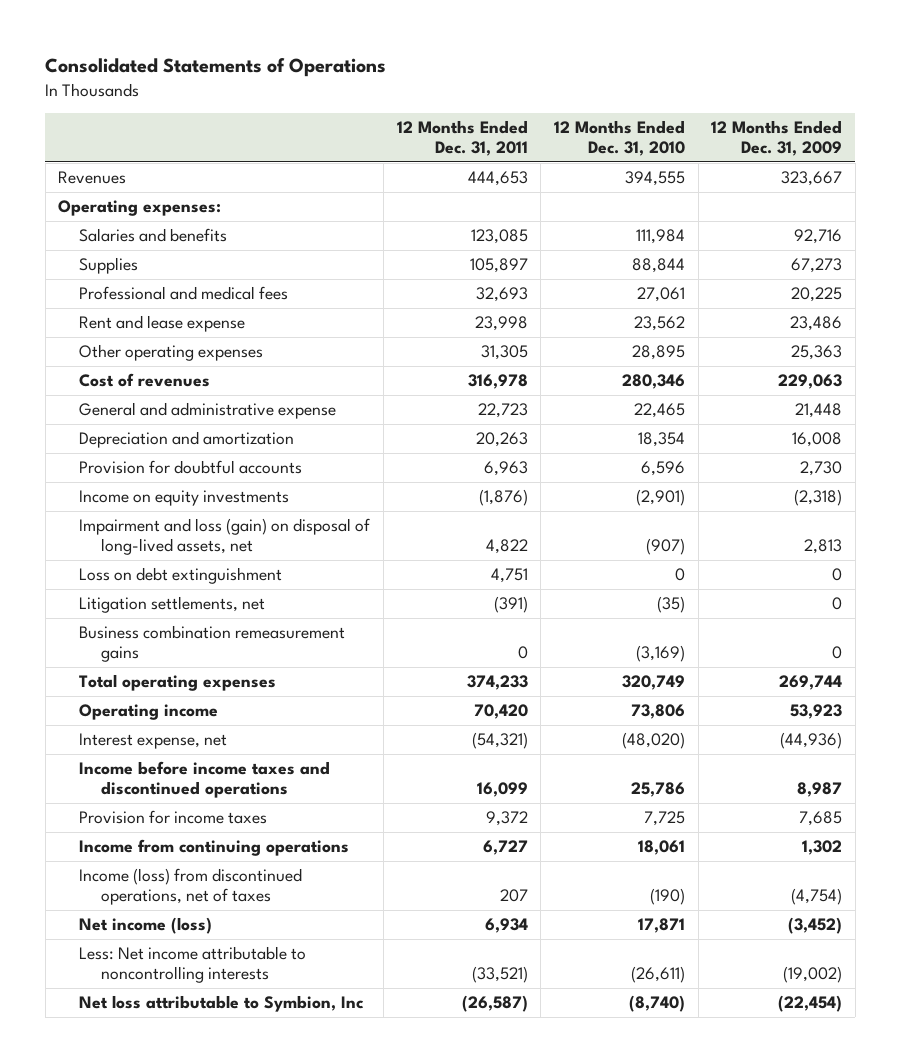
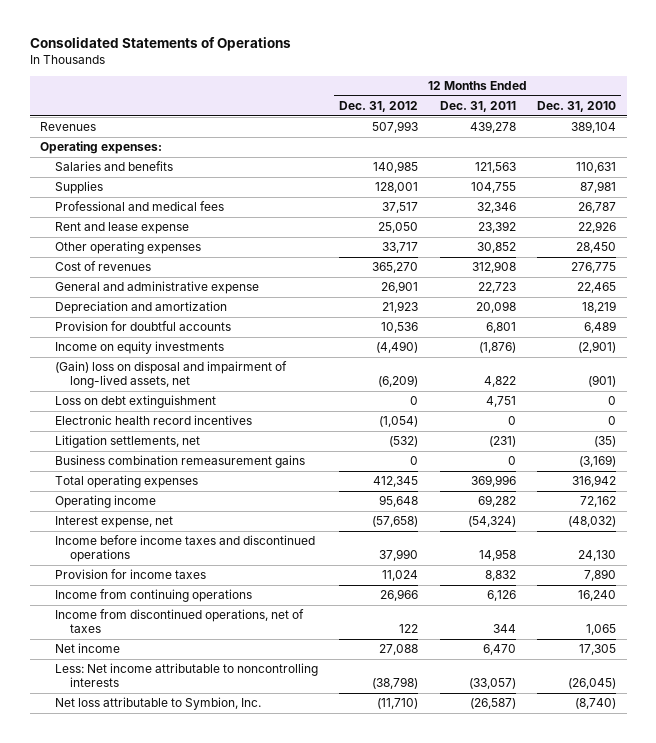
- | 12 Months Ended Dec. 31, 2011 | 12 Months Ended Dec. 31, 2010 | 12 Months Ended Dec. 31, 2009
+ | 12 Months Ended Dec. 31, 2012 | 12 Months Ended Dec. 31, 2011 | 12 Months Ended Dec. 31, 2010
- Revenues | 444,653 | 394,555 | 323,667
+ Revenues | 507,993 | 439,278 | 389,104
- Salaries and benefits | 123,085 | 111,984 | 92,716
- Supplies | 105,897 | 88,844 | 67,273
- Professional and medical fees | 32,693 | 27,061 | 20,225
- Rent and lease expense | 23,998 | 23,562 | 23,486
- Other operating expenses | 31,305 | 28,895 | 25,363
- Cost of revenues | 316,978 | 280,346 | 229,063
+ Salaries and benefits | 140,985 | 121,563 | 110,631
+ Supplies | 128,001 | 104,755 | 87,981
+ Professional and medical fees | 37,517 | 32,346 | 26,787
+ Rent and lease expense | 25,050 | 23,392 | 22,926
+ Other operating expenses | 33,717 | 30,852 | 28,450
+ Cost of revenues | 365,270 | 312,908 | 276,775
- Depreciation and amortization | 20,263 | 18,354 | 16,008
- Provision for doubtful accounts | 6,963 | 6,596 | 2,730
+ Depreciation and amortization | 21,923 | 20,098 | 18,219
+ Provision for doubtful accounts | 10,536 | 6,801 | 6,489
- Impairment and loss (gain) on disposal of long-lived assets, net | 4,822 | (907) | 2,813
+ (Gain) loss on disposal and impairment of long-lived assets, net | (6,209) | 4,822 | (901)
- Litigation settlements, net | (391) | (35) | 0
+ Electronic health record incentives | (1,054) | 0 | 0
+ Litigation settlements, net | (532) | (231) | (35)
- Total operating expenses | 374,233 | 320,749 | 269,744
- Operating income | 70,420 | 73,806 | 53,923
- Interest expense, net | (54,321) | (48,020) | (44,936)
- Income before income taxes and discontinued operations | 16,099 | 25,786 | 8,987
- Provision for income taxes | 9,372 | 7,725 | 7,685
- Income from continuing operations | 6,727 | 18,061 | 1,302
- Income (loss) from discontinued operations, net of taxes | 207 | (190) | (4,754)
- Net income (loss) | 6,934 | 17,871 | (3,452)
- Less: Net income attributable to noncontrolling interests | (33,521) | (26,611) | (19,002)
- Net loss attributable to Symbion, Inc | (26,587) | (8,740) | (22,454)
+ Total operating expenses | 412,345 | 369,996 | 316,942
+ Operating income | 95,648 | 69,282 | 72,162
+ Interest expense, net | (57,658) | (54,324) | (48,032)
+ Income before income taxes and discontinued operations | 37,990 | 14,958 | 24,130
+ Provision for income taxes | 11,024 | 8,832 | 7,890
+ Income from continuing operations | 26,966 | 6,126 | 16,240
+ Income from discontinued operations, net of taxes | 122 | 344 | 1,065
+ Net income | 27,088 | 6,470 | 17,305
+ Less: Net income attributable to noncontrolling interests | (38,798) | (33,057) | (26,045)
+ Net loss attributable to Symbion, Inc. | (11,710) | (26,587) | (8,740)

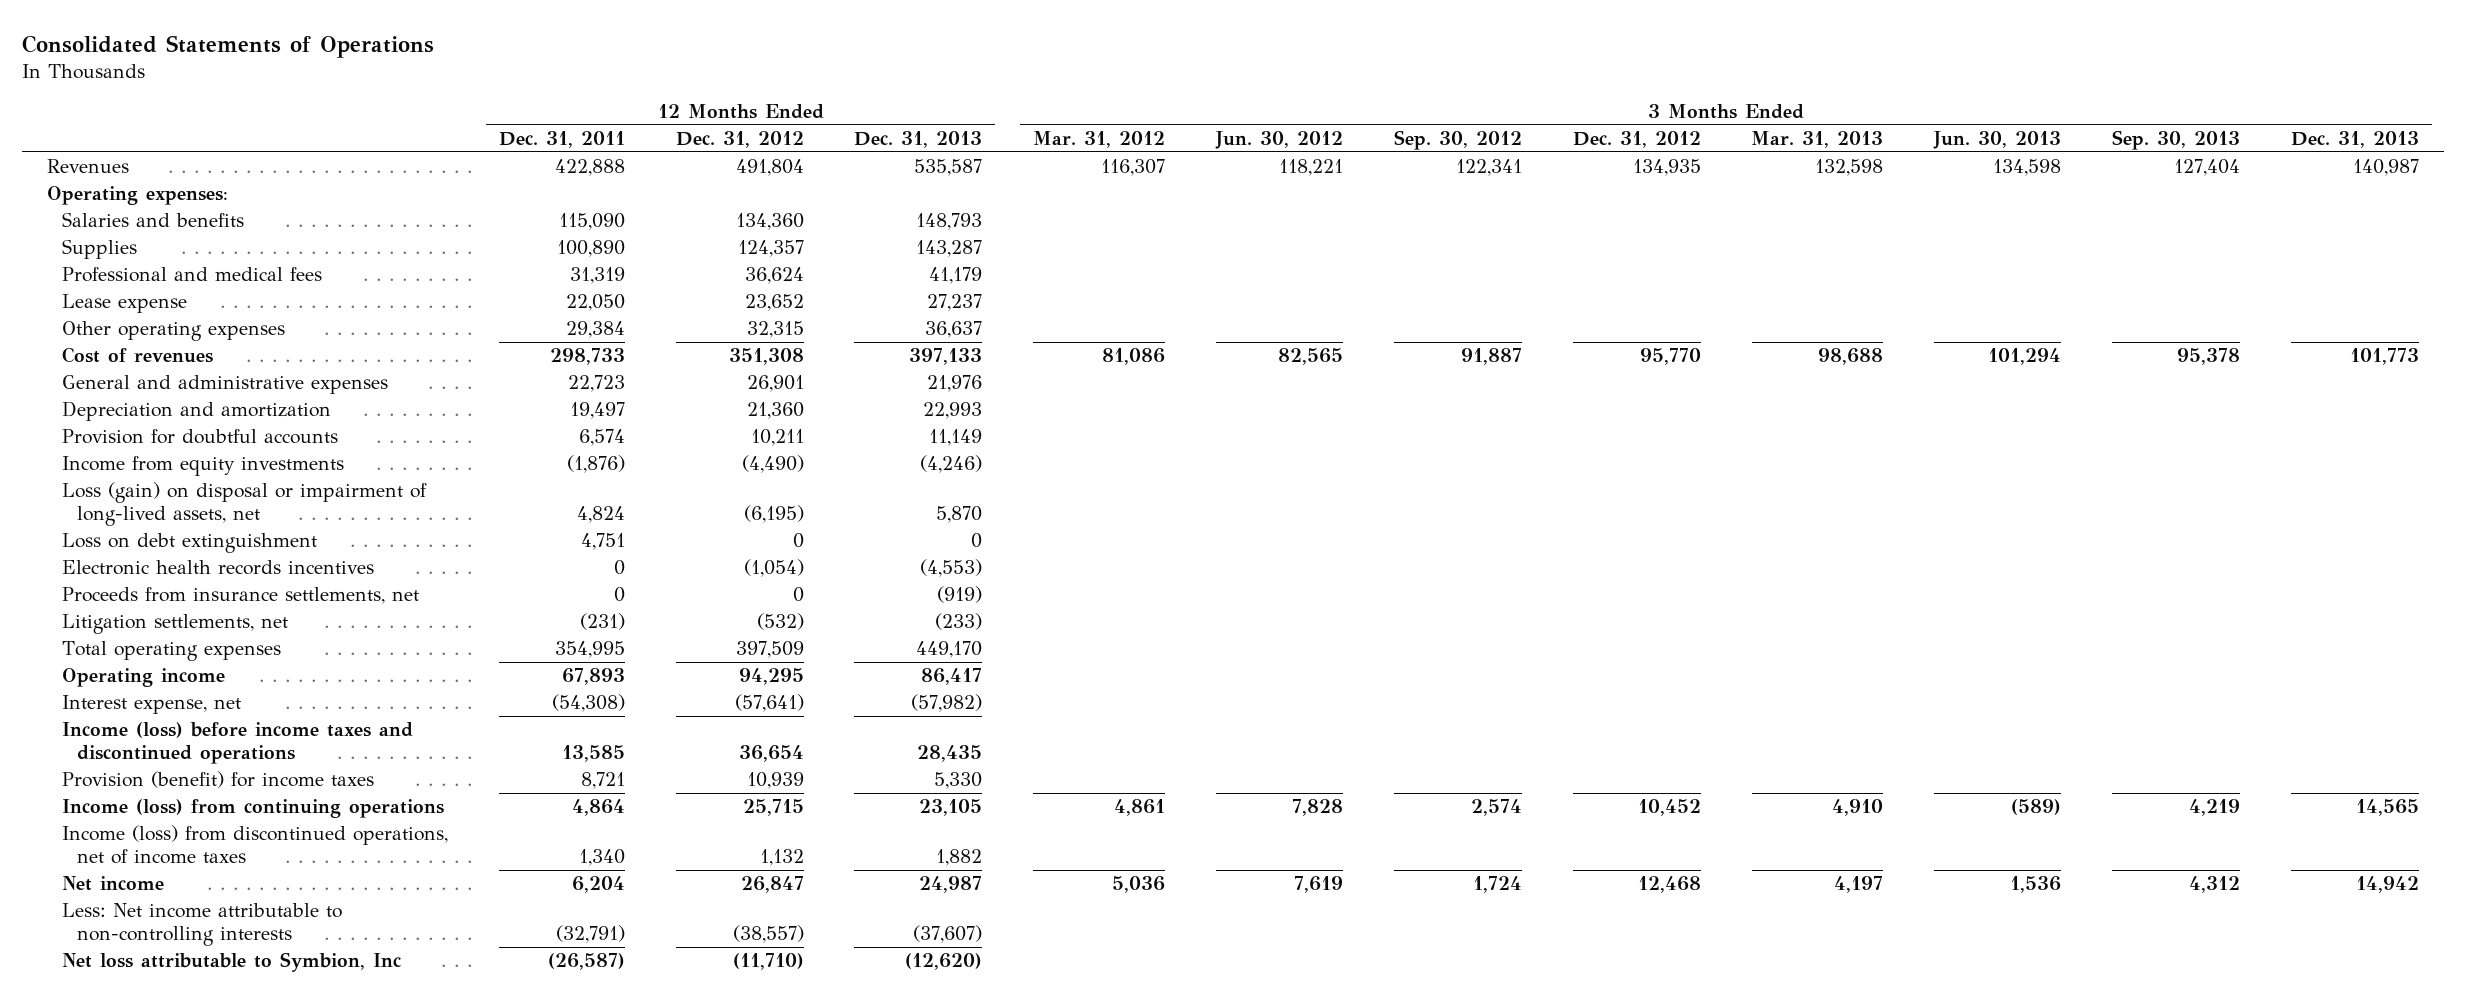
- | 12 Months Ended Dec. 31, 2012 | 12 Months Ended Dec. 31, 2011 | 12 Months Ended Dec. 31, 2010
+ | 12 Months Ended Dec. 31, 2011 | 12 Months Ended Dec. 31, 2012 | 12 Months Ended Dec. 31, 2013 | 3 Months Ended Mar. 31, 2012 | 3 Months Ended Jun. 30, 2012 | 3 Months Ended Sep. 30, 2012 | 3 Months Ended Dec. 31, 2012 | 3 Months Ended Mar. 31, 2013 | 3 Months Ended Jun. 30, 2013 | 3 Months Ended Sep. 30, 2013 | 3 Months Ended Dec. 31, 2013
- Revenues | 507,993 | 439,278 | 389,104
+ Revenues | 422,888 | 491,804 | 535,587 | 116,307 | 118,221 | 122,341 | 134,935 | 132,598 | 134,598 | 127,404 | 140,987
- Salaries and benefits | 140,985 | 121,563 | 110,631
- Supplies | 128,001 | 104,755 | 87,981
- Professional and medical fees | 37,517 | 32,346 | 26,787
- Rent and lease expense | 25,050 | 23,392 | 22,926
- Other operating expenses | 33,717 | 30,852 | 28,450
- Cost of revenues | 365,270 | 312,908 | 276,775
- General and administrative expense | 26,901 | 22,723 | 22,465
- Depreciation and amortization | 21,923 | 20,098 | 18,219
- Provision for doubtful accounts | 10,536 | 6,801 | 6,489
- Income on equity investments | (4,490) | (1,876) | (2,901)
- (Gain) loss on disposal and impairment of long-lived assets, net | (6,209) | 4,822 | (901)
+ Salaries and benefits | 115,090 | 134,360 | 148,793 | | | | | | | |
+ Supplies | 100,890 | 124,357 | 143,287 | | | | | | | |
+ Professional and medical fees | 31,319 | 36,624 | 41,179 | | | | | | | |
+ Lease expense | 22,050 | 23,652 | 27,237 | | | | | | | |
+ Other operating expenses | 29,384 | 32,315 | 36,637 | | | | | | | |
+ Cost of revenues | 298,733 | 351,308 | 397,133 | 81,086 | 82,565 | 91,887 | 95,770 | 98,688 | 101,294 | 95,378 | 101,773
+ General and administrative expenses | 22,723 | 26,901 | 21,976 | | | | | | | |
+ Depreciation and amortization | 19,497 | 21,360 | 22,993 | | | | | | | |
+ Provision for doubtful accounts | 6,574 | 10,211 | 11,149 | | | | | | | |
+ Income from equity investments | (1,876) | (4,490) | (4,246) | | | | | | | |
+ Loss (gain) on disposal or impairment of long-lived assets, net | 4,824 | (6,195) | 5,870 | | | | | | | |
- Electronic health record incentives | (1,054) | 0 | 0
+ Electronic health records incentives | 0 | (1,054) | (4,553) | | | | | | | |
+ Proceeds from insurance settlements, net | 0 | 0 | (919) | | | | | | | |
- Business combination remeasurement gains | 0 | 0 | (3,169)
- Total operating expenses | 412,345 | 369,996 | 316,942
- Operating income | 95,648 | 69,282 | 72,162
- Interest expense, net | (57,658) | (54,324) | (48,032)
- Income before income taxes and discontinued operations | 37,990 | 14,958 | 24,130
- Provision for income taxes | 11,024 | 8,832 | 7,890
- Income from continuing operations | 26,966 | 6,126 | 16,240
- Income from discontinued operations, net of taxes | 122 | 344 | 1,065
- Net income | 27,088 | 6,470 | 17,305
- Less: Net income attributable to noncontrolling interests | (38,798) | (33,057) | (26,045)
- Net loss attributable to Symbion, Inc. | (11,710) | (26,587) | (8,740)
+ Total operating expenses | 354,995 | 397,509 | 449,170 | | | | | | | |
+ Operating income | 67,893 | 94,295 | 86,417 | | | | | | | |
+ Interest expense, net | (54,308) | (57,641) | (57,982) | | | | | | | |
+ Income (loss) before income taxes and discontinued operations | 13,585 | 36,654 | 28,435 | | | | | | | |
+ Provision (benefit) for income taxes | 8,721 | 10,939 | 5,330 | | | | | | | |
+ Income (loss) from continuing operations | 4,864 | 25,715 | 23,105 | 4,861 | 7,828 | 2,574 | 10,452 | 4,910 | (589) | 4,219 | 14,565
+ Income (loss) from discontinued operations, net of income taxes | 1,340 | 1,132 | 1,882 | | | | | | | |
+ Net income | 6,204 | 26,847 | 24,987 | 5,036 | 7,619 | 1,724 | 12,468 | 4,197 | 1,536 | 4,312 | 14,942
+ Less: Net income attributable to non-controlling interests | (32,791) | (38,557) | (37,607) | | | | | | | |
+ Net loss attributable to Symbion, Inc | (26,587) | (11,710) | (12,620) | | | | | | | |

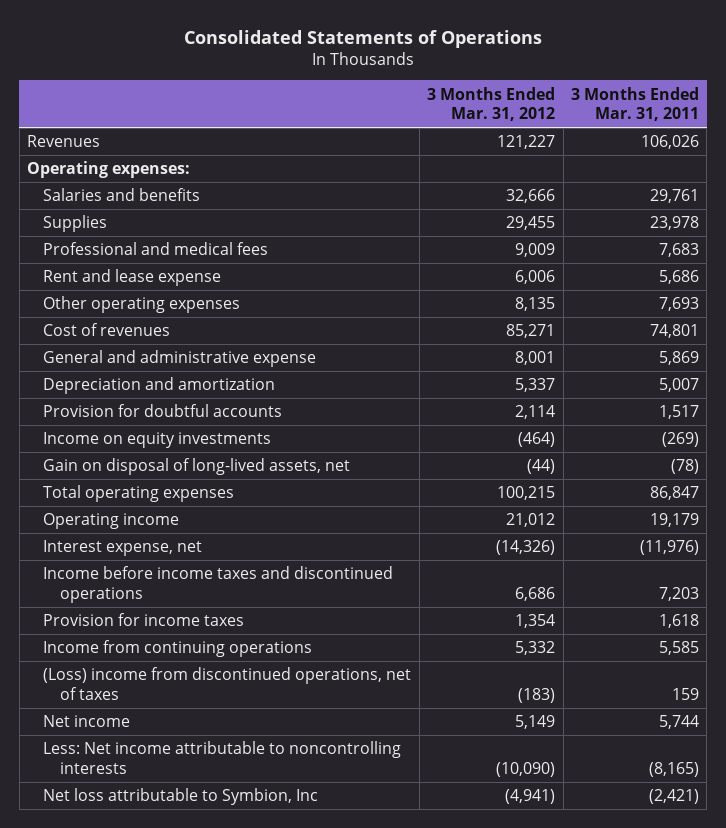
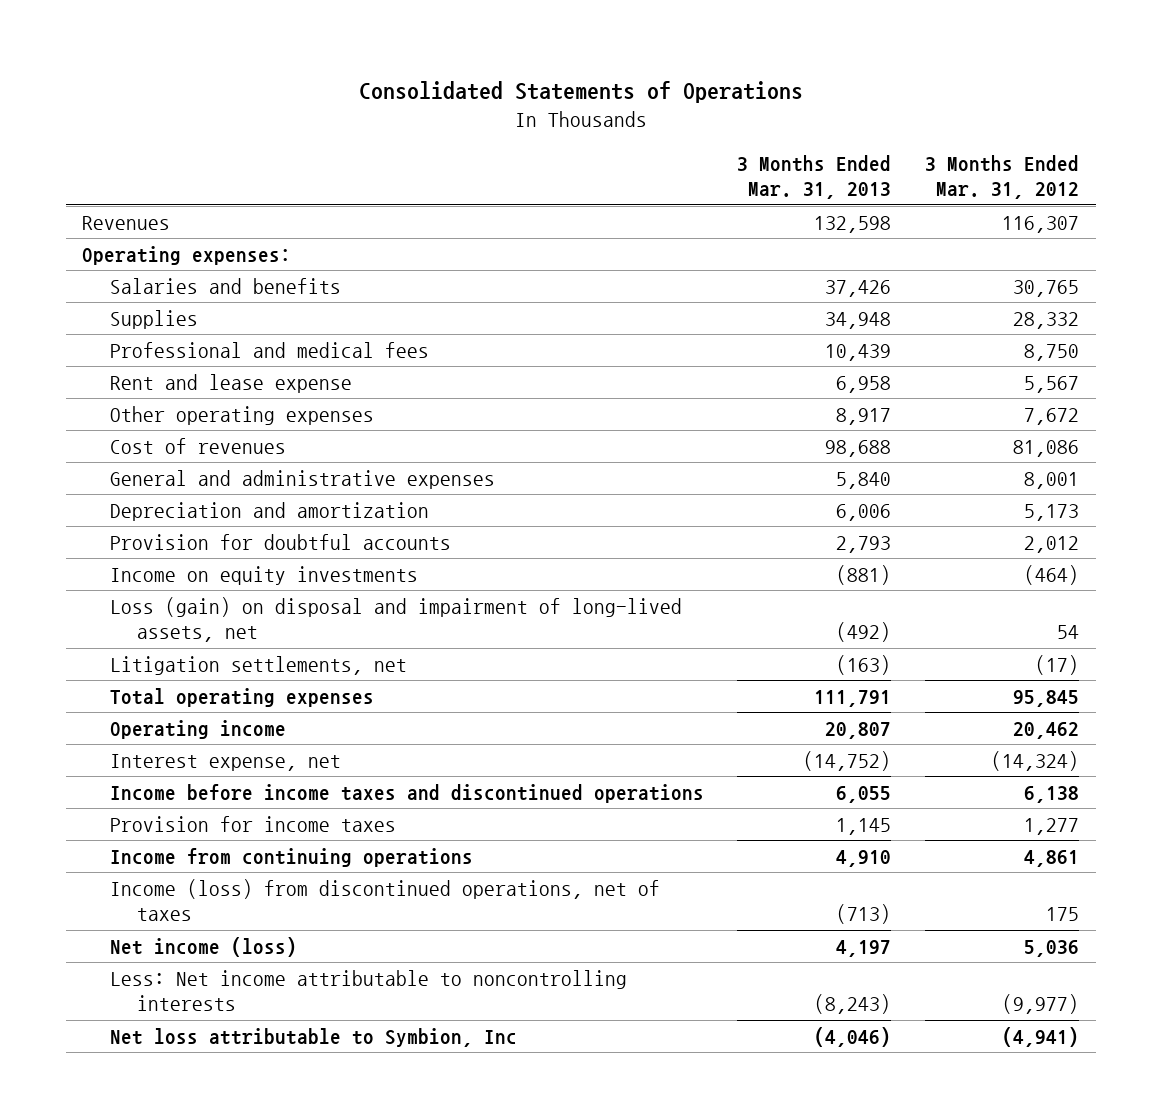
- | 3 Months Ended Mar. 31, 2012 | 3 Months Ended Mar. 31, 2011
+ | 3 Months Ended Mar. 31, 2013 | 3 Months Ended Mar. 31, 2012
- Revenues | 121,227 | 106,026
+ Revenues | 132,598 | 116,307
- Salaries and benefits | 32,666 | 29,761
- Supplies | 29,455 | 23,978
- Professional and medical fees | 9,009 | 7,683
- Rent and lease expense | 6,006 | 5,686
- Other operating expenses | 8,135 | 7,693
- Cost of revenues | 85,271 | 74,801
- General and administrative expense | 8,001 | 5,869
- Depreciation and amortization | 5,337 | 5,007
- Provision for doubtful accounts | 2,114 | 1,517
+ Salaries and benefits | 37,426 | 30,765
+ Supplies | 34,948 | 28,332
+ Professional and medical fees | 10,439 | 8,750
+ Rent and lease expense | 6,958 | 5,567
+ Other operating expenses | 8,917 | 7,672
+ Cost of revenues | 98,688 | 81,086
+ General and administrative expenses | 5,840 | 8,001
+ Depreciation and amortization | 6,006 | 5,173
+ Provision for doubtful accounts | 2,793 | 2,012
- Gain on disposal of long-lived assets, net | (44) | (78)
- Total operating expenses | 100,215 | 86,847
- Operating income | 21,012 | 19,179
- Interest expense, net | (14,326) | (11,976)
- Income before income taxes and discontinued operations | 6,686 | 7,203
- Provision for income taxes | 1,354 | 1,618
- Income from continuing operations | 5,332 | 5,585
- (Loss) income from discontinued operations, net of taxes | (183) | 159
- Net income | 5,149 | 5,744
- Less: Net income attributable to noncontrolling interests | (10,090) | (8,165)
+ Loss (gain) on disposal and impairment of long-lived assets, net | (492) | 54
+ Litigation settlements, net | (163) | (17)
+ Total operating expenses | 111,791 | 95,845
+ Operating income | 20,807 | 20,462
+ Interest expense, net | (14,752) | (14,324)
+ Income before income taxes and discontinued operations | 6,055 | 6,138
+ Provision for income taxes | 1,145 | 1,277
+ Income from continuing operations | 4,910 | 4,861
+ Income (loss) from discontinued operations, net of taxes | (713) | 175
+ Net income (loss) | 4,197 | 5,036
+ Less: Net income attributable to noncontrolling interests | (8,243) | (9,977)

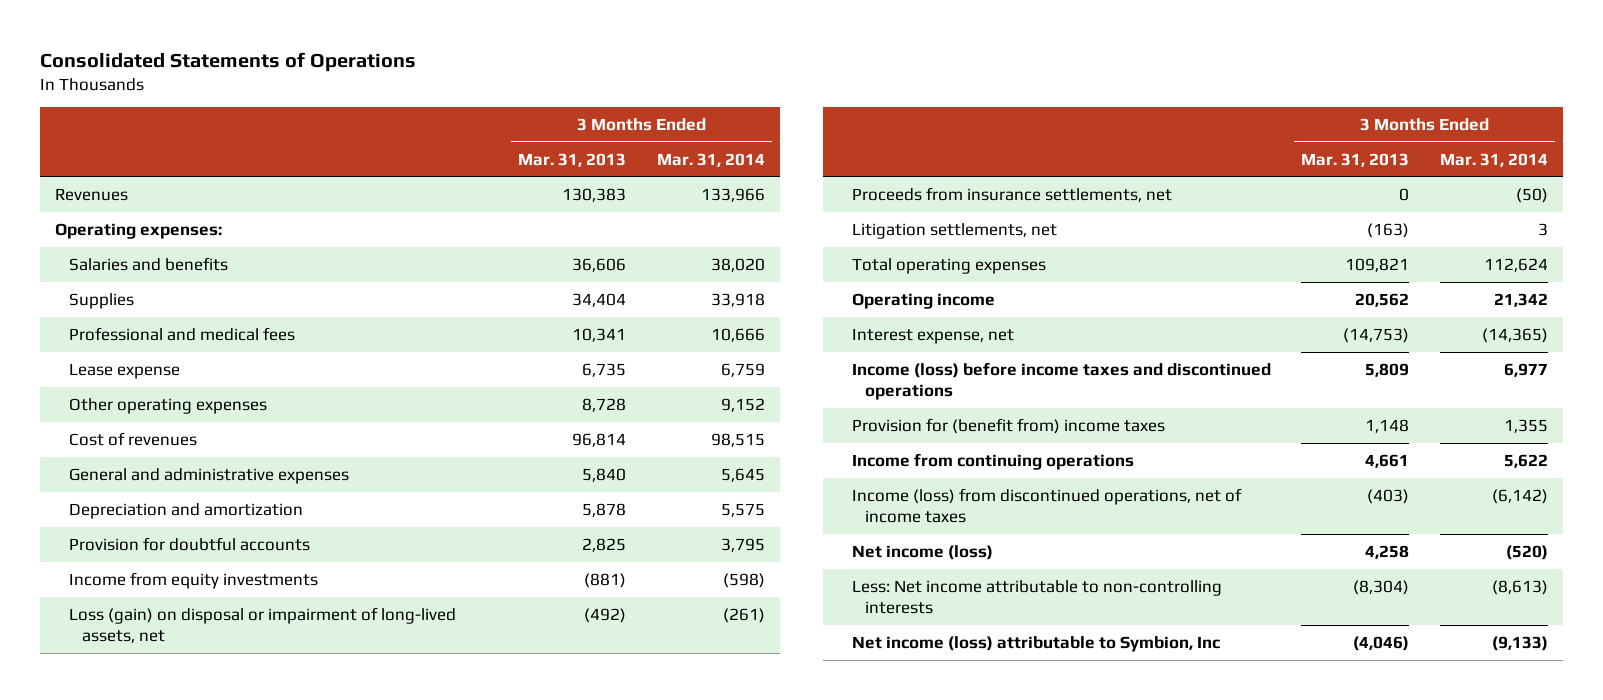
- | 3 Months Ended Mar. 31, 2013 | 3 Months Ended Mar. 31, 2012
+ | 3 Months Ended Mar. 31, 2013 | 3 Months Ended Mar. 31, 2014
- Revenues | 132,598 | 116,307
+ Revenues | 130,383 | 133,966
- Salaries and benefits | 37,426 | 30,765
- Supplies | 34,948 | 28,332
- Professional and medical fees | 10,439 | 8,750
- Rent and lease expense | 6,958 | 5,567
- Other operating expenses | 8,917 | 7,672
- Cost of revenues | 98,688 | 81,086
+ Salaries and benefits | 36,606 | 38,020
+ Supplies | 34,404 | 33,918
+ Professional and medical fees | 10,341 | 10,666
+ Lease expense | 6,735 | 6,759
+ Other operating expenses | 8,728 | 9,152
+ Cost of revenues | 96,814 | 98,515
- Depreciation and amortization | 6,006 | 5,173
- Provision for doubtful accounts | 2,793 | 2,012
- Income on equity investments | (881) | (464)
- Loss (gain) on disposal and impairment of long-lived assets, net | (492) | 54
+ Depreciation and amortization | 5,878 | 5,575
+ Provision for doubtful accounts | 2,825 | 3,795
+ Income from equity investments | (881) | (598)
+ Loss (gain) on disposal or impairment of long-lived assets, net | (492) | (261)
+ Proceeds from insurance settlements, net | 0 | (50)
- Total operating expenses | 111,791 | 95,845
- Operating income | 20,807 | 20,462
- Interest expense, net | (14,752) | (14,324)
- Income before income taxes and discontinued operations | 6,055 | 6,138
- Provision for income taxes | 1,145 | 1,277
- Income from continuing operations | 4,910 | 4,861
- Income (loss) from discontinued operations, net of taxes | (713) | 175
- Net income (loss) | 4,197 | 5,036
- Less: Net income attributable to noncontrolling interests | (8,243) | (9,977)
- Net loss attributable to Symbion, Inc | (4,046) | (4,941)
+ Total operating expenses | 109,821 | 112,624
+ Operating income | 20,562 | 21,342
+ Interest expense, net | (14,753) | (14,365)
+ Income (loss) before income taxes and discontinued operations | 5,809 | 6,977
+ Provision for (benefit from) income taxes | 1,148 | 1,355
+ Income from continuing operations | 4,661 | 5,622
+ Income (loss) from discontinued operations, net of income taxes | (403) | (6,142)
+ Net income (loss) | 4,258 | (520)
+ Less: Net income attributable to non-controlling interests | (8,304) | (8,613)
+ Net income (loss) attributable to Symbion, Inc | (4,046) | (9,133)

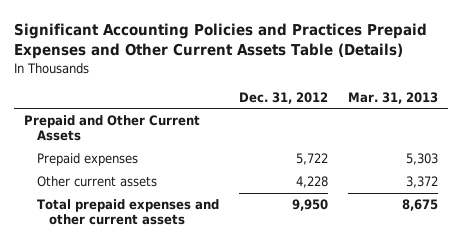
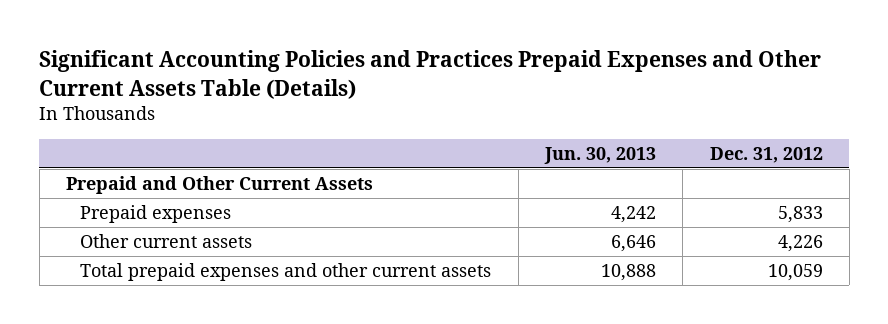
- | Dec. 31, 2012 | Mar. 31, 2013
+ | Jun. 30, 2013 | Dec. 31, 2012
- Prepaid expenses | 5,722 | 5,303
- Other current assets | 4,228 | 3,372
- Total prepaid expenses and other current assets | 9,950 | 8,675
+ Prepaid expenses | 4,242 | 5,833
+ Other current assets | 6,646 | 4,226
+ Total prepaid expenses and other current assets | 10,888 | 10,059

